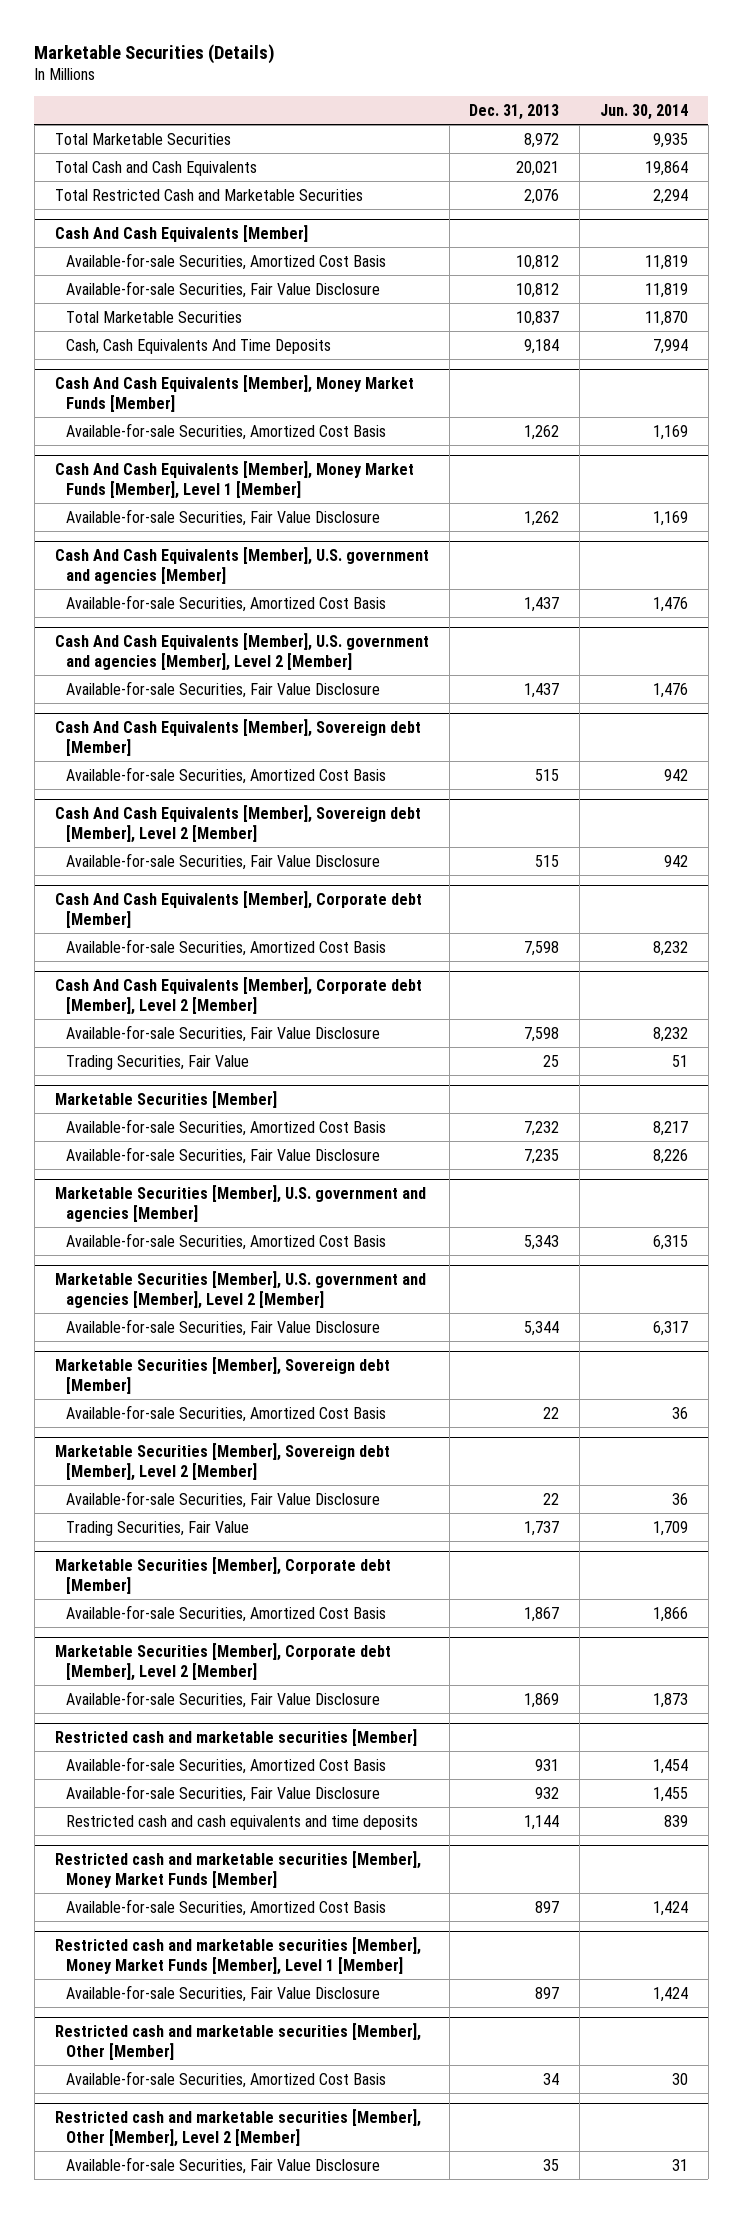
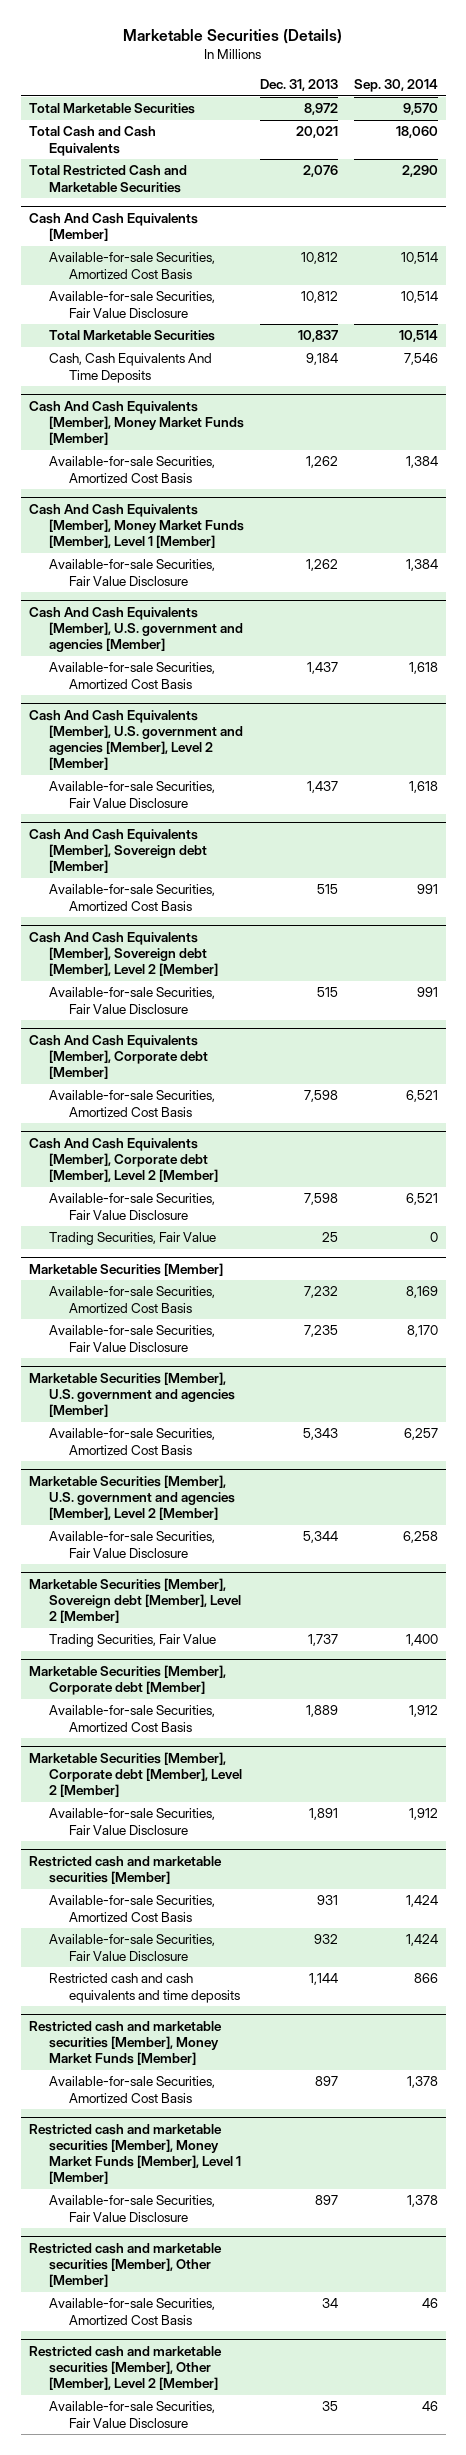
- | Dec. 31, 2013 | Jun. 30, 2014
+ | Dec. 31, 2013 | Sep. 30, 2014
- Marketable Securities [Member], Sovereign debt [Member]
- Available-for-sale Securities, Amortized Cost Basis | 22 | 36
@ Marketable Securities [Member], Sovereign debt [Member], Level 2 [Member]
- Available-for-sale Securities, Fair Value Disclosure | 22 | 36
@ Marketable Securities [Member], Corporate debt [Member]
- Available-for-sale Securities, Amortized Cost Basis | 1,867 | 1,866
+ Available-for-sale Securities, Amortized Cost Basis | 1,889 | 1,912
@ Marketable Securities [Member], Corporate debt [Member], Level 2 [Member]
- Available-for-sale Securities, Fair Value Disclosure | 1,869 | 1,873
+ Available-for-sale Securities, Fair Value Disclosure | 1,891 | 1,912

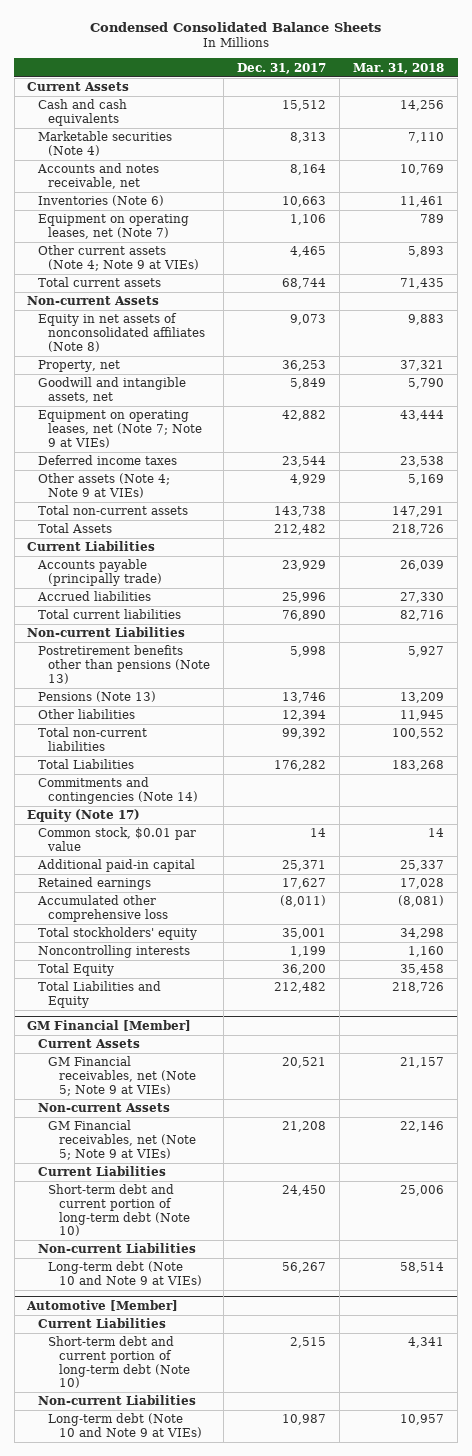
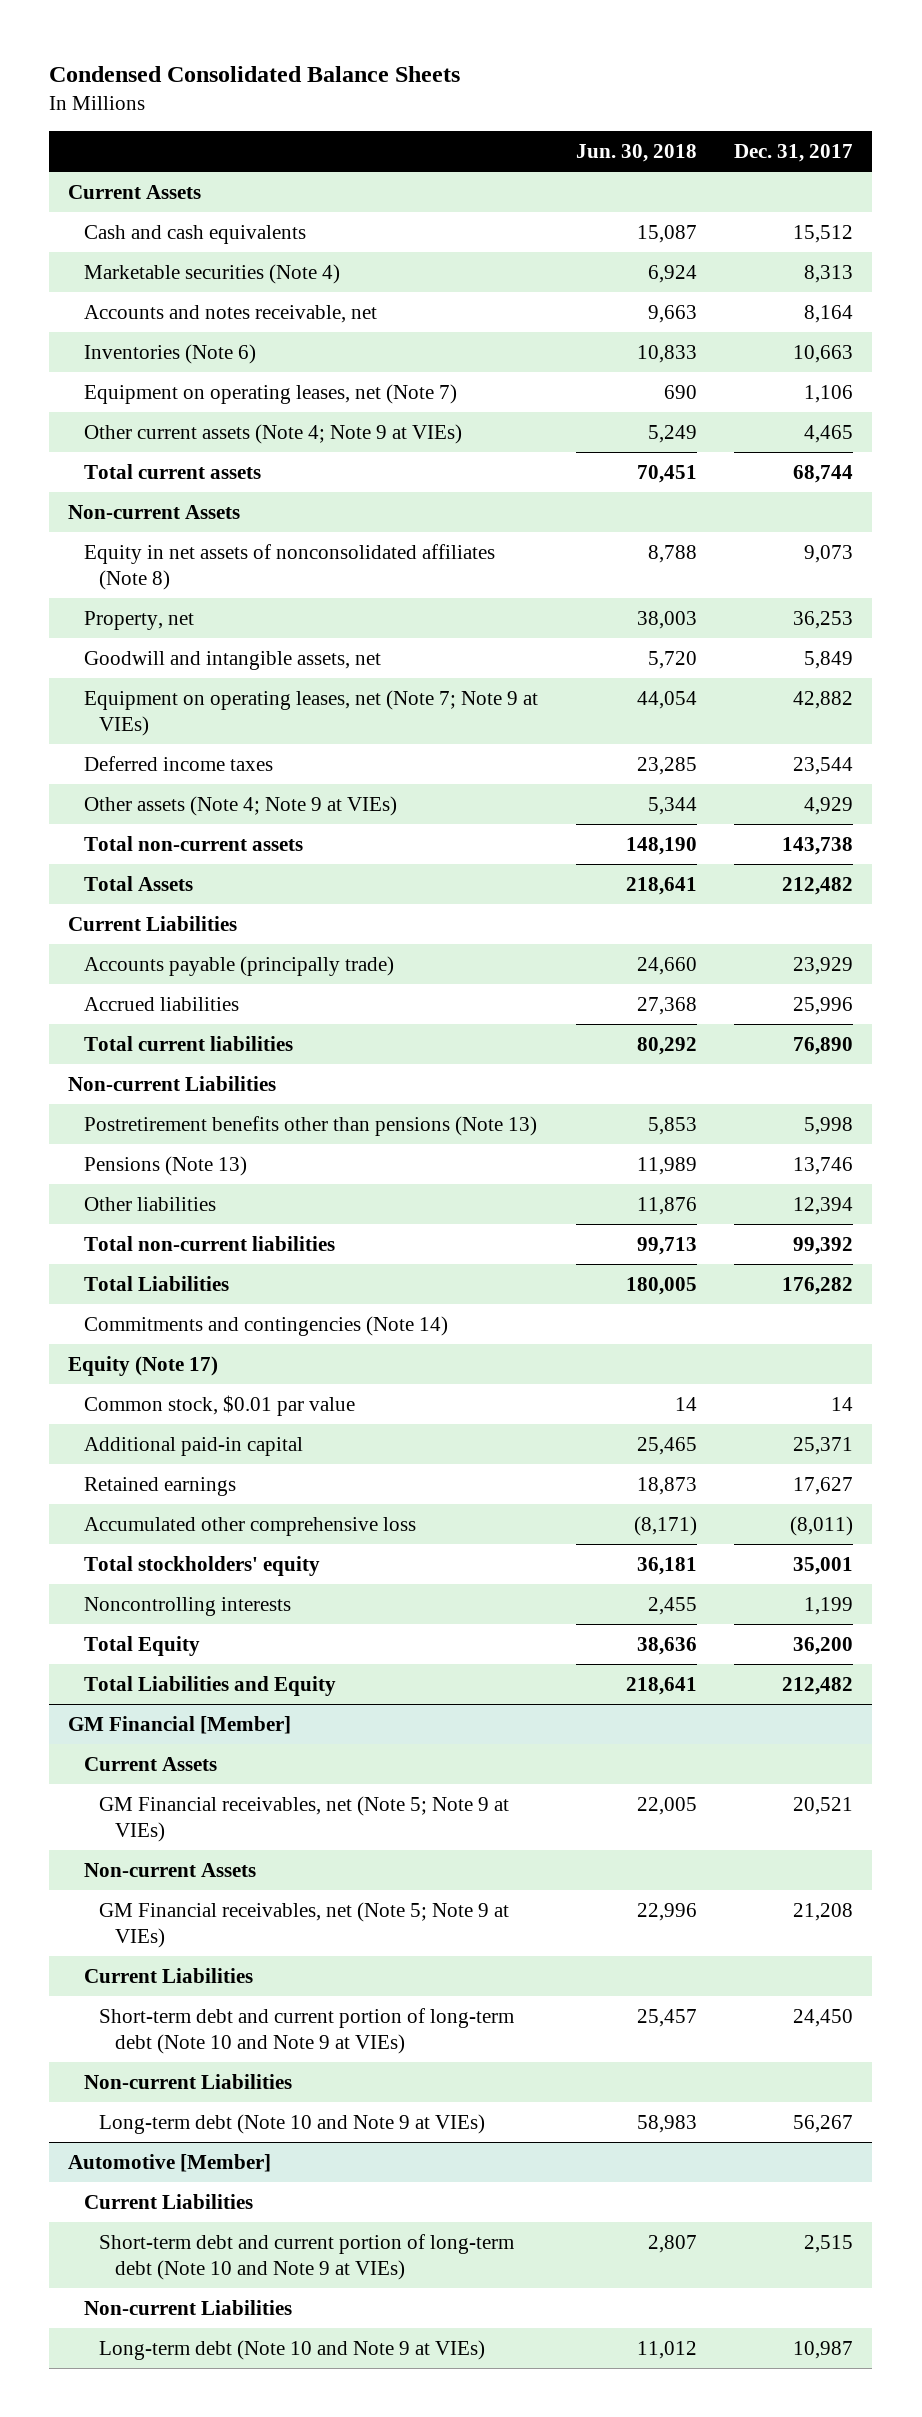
- | Dec. 31, 2017 | Mar. 31, 2018
+ | Jun. 30, 2018 | Dec. 31, 2017
@ GM Financial [Member]
- Short-term debt and current portion of long-term debt (Note 10) | 24,450 | 25,006
+ Short-term debt and current portion of long-term debt (Note 10 and Note 9 at VIEs) | 25,457 | 24,450
@ Automotive [Member]
- Short-term debt and current portion of long-term debt (Note 10) | 2,515 | 4,341
+ Short-term debt and current portion of long-term debt (Note 10 and Note 9 at VIEs) | 2,807 | 2,515

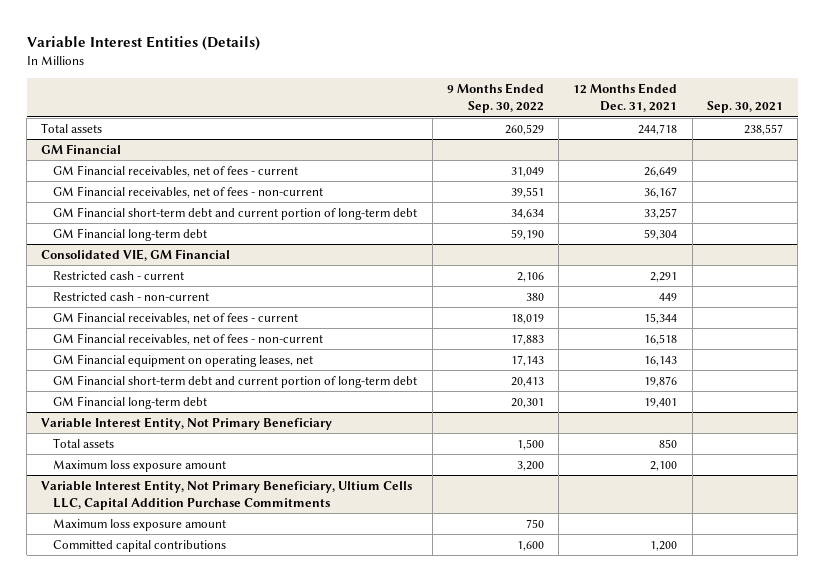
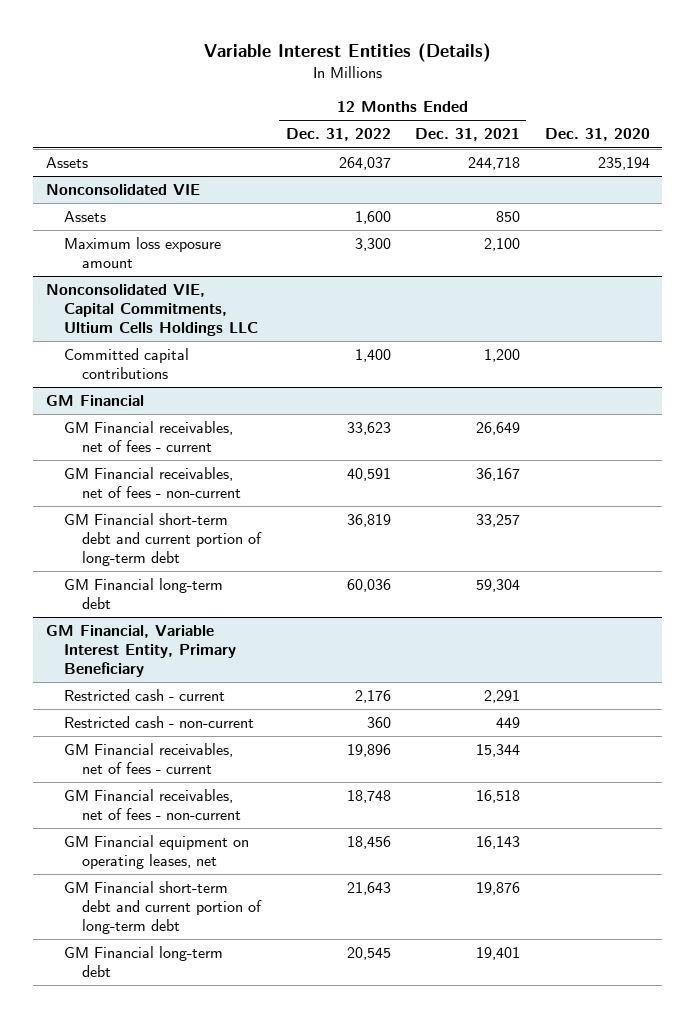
- | 9 Months Ended Sep. 30, 2022 | 12 Months Ended Dec. 31, 2021 | Sep. 30, 2021
+ | 12 Months Ended Dec. 31, 2022 | 12 Months Ended Dec. 31, 2021 | Dec. 31, 2020
- Total assets | 260,529 | 244,718 | 238,557
+ Assets | 264,037 | 244,718 | 235,194
+ Nonconsolidated VIE
+ Assets | 1,600 | 850 |
+ Maximum loss exposure amount | 3,300 | 2,100 |
+ Nonconsolidated VIE, Capital Commitments, Ultium Cells Holdings LLC
+ Committed capital contributions | 1,400 | 1,200 |
- Consolidated VIE, GM Financial
+ GM Financial, Variable Interest Entity, Primary Beneficiary
- Variable Interest Entity, Not Primary Beneficiary
- Total assets | 1,500 | 850 |
- Maximum loss exposure amount | 3,200 | 2,100 |
- Variable Interest Entity, Not Primary Beneficiary, Ultium Cells LLC, Capital Addition Purchase Commitments
- Maximum loss exposure amount | 750 | |
- Committed capital contributions | 1,600 | 1,200 |

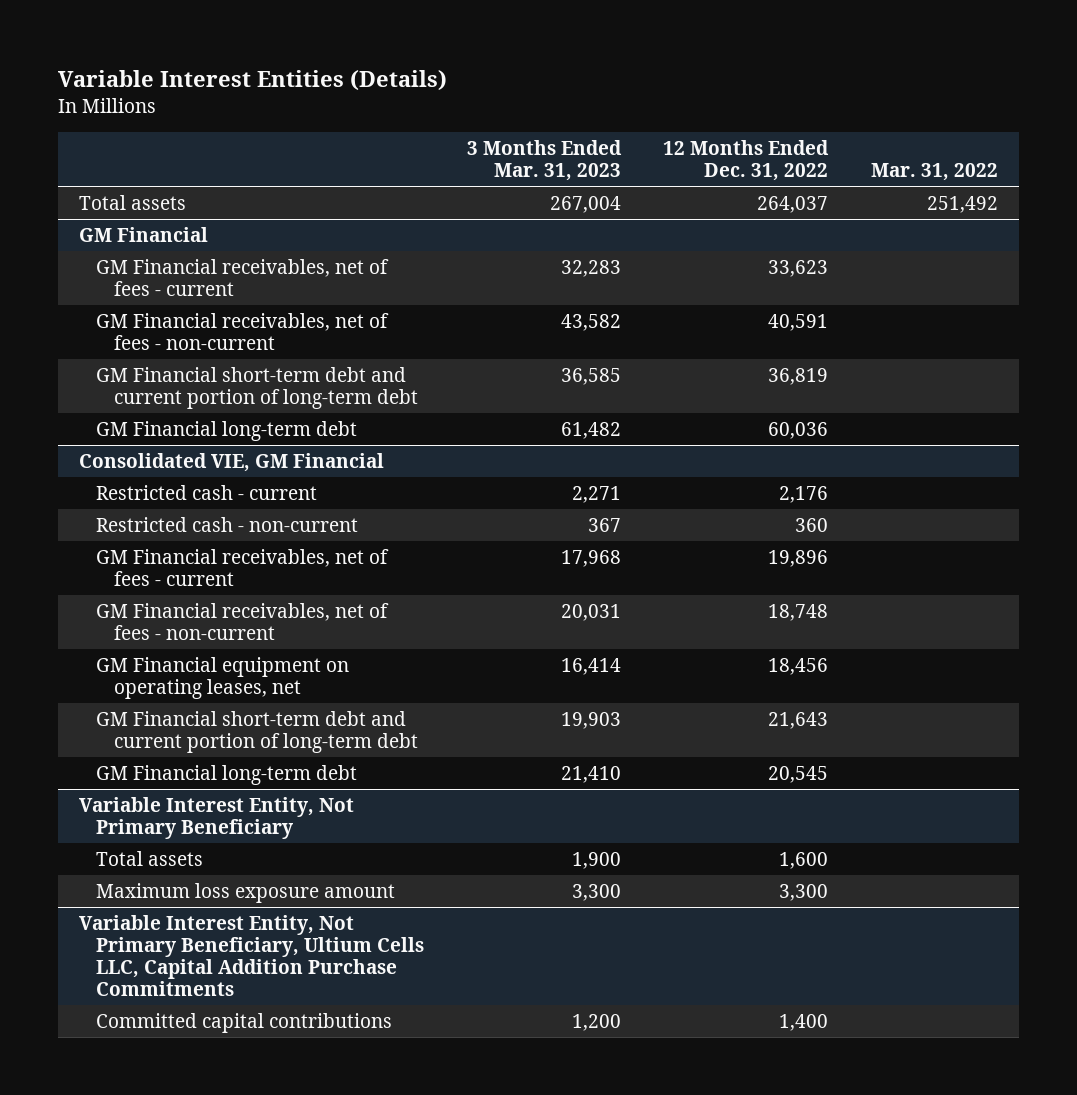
- | 12 Months Ended Dec. 31, 2022 | 12 Months Ended Dec. 31, 2021 | Dec. 31, 2020
+ | 3 Months Ended Mar. 31, 2023 | 12 Months Ended Dec. 31, 2022 | Mar. 31, 2022
- Assets | 264,037 | 244,718 | 235,194
- Nonconsolidated VIE
- Assets | 1,600 | 850 |
- Maximum loss exposure amount | 3,300 | 2,100 |
- Nonconsolidated VIE, Capital Commitments, Ultium Cells Holdings LLC
- Committed capital contributions | 1,400 | 1,200 |
+ Total assets | 267,004 | 264,037 | 251,492
- GM Financial, Variable Interest Entity, Primary Beneficiary
+ Consolidated VIE, GM Financial
+ Variable Interest Entity, Not Primary Beneficiary
+ Total assets | 1,900 | 1,600 |
+ Maximum loss exposure amount | 3,300 | 3,300 |
+ Variable Interest Entity, Not Primary Beneficiary, Ultium Cells LLC, Capital Addition Purchase Commitments
+ Committed capital contributions | 1,200 | 1,400 |

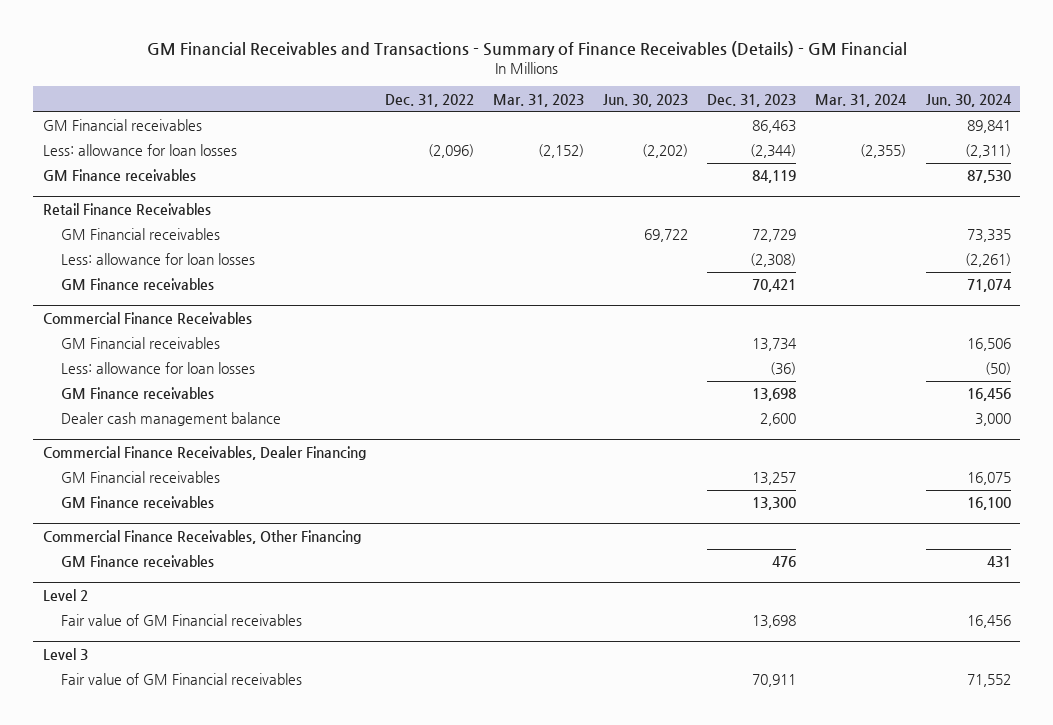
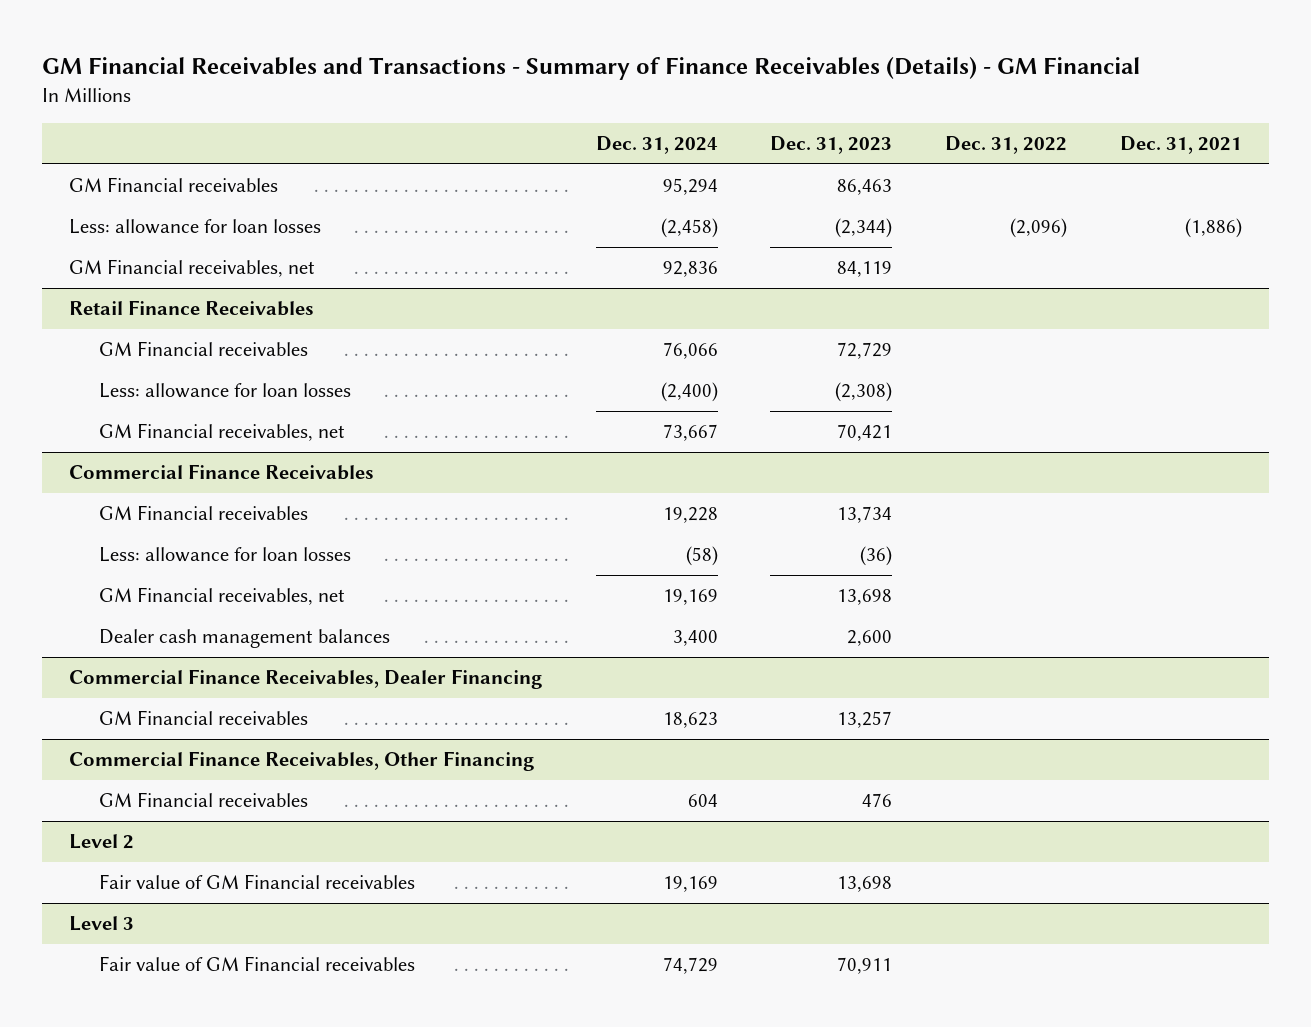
- | Dec. 31, 2022 | Mar. 31, 2023 | Jun. 30, 2023 | Dec. 31, 2023 | Mar. 31, 2024 | Jun. 30, 2024
+ | Dec. 31, 2024 | Dec. 31, 2023 | Dec. 31, 2022 | Dec. 31, 2021
- GM Finance receivables | | | | 84,119 | | 87,530
+ GM Financial receivables, net | 92,836 | 84,119 | |
@ Retail Finance Receivables
- GM Finance receivables | | | | 70,421 | | 71,074
+ GM Financial receivables, net | 73,667 | 70,421 | |
@ Commercial Finance Receivables
- GM Finance receivables | | | | 13,698 | | 16,456
- Dealer cash management balance | | | | 2,600 | | 3,000
+ GM Financial receivables, net | 19,169 | 13,698 | |
+ Dealer cash management balances | 3,400 | 2,600 | |
@ Commercial Finance Receivables, Dealer Financing
- GM Finance receivables | | | | 13,300 | | 16,100
@ Commercial Finance Receivables, Other Financing
- GM Finance receivables | | | | 476 | | 431
+ GM Financial receivables | 604 | 476 | |

